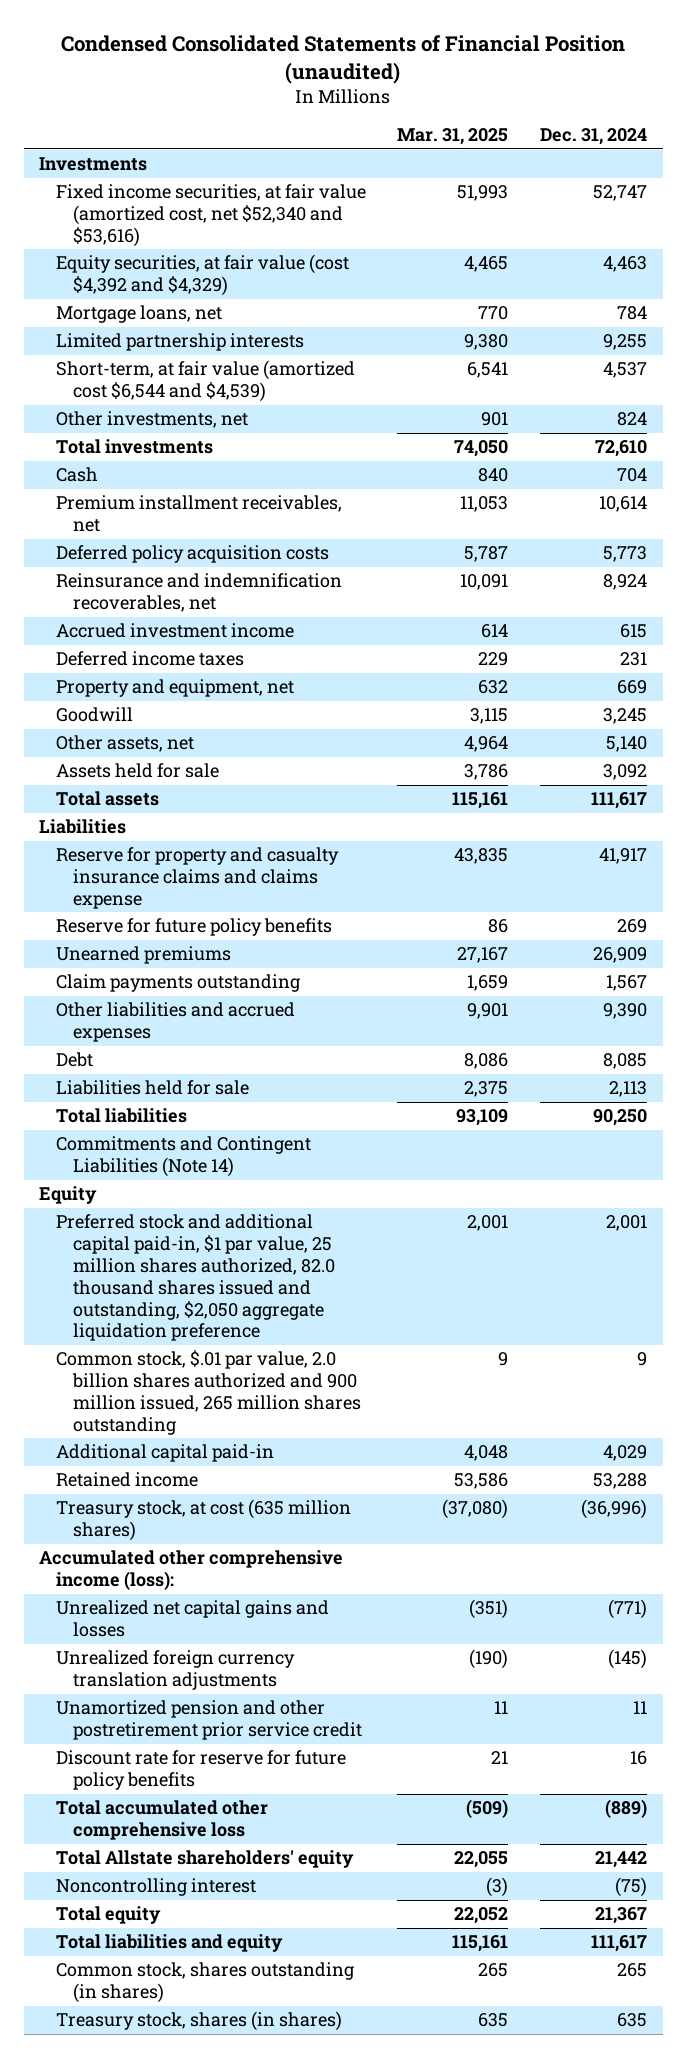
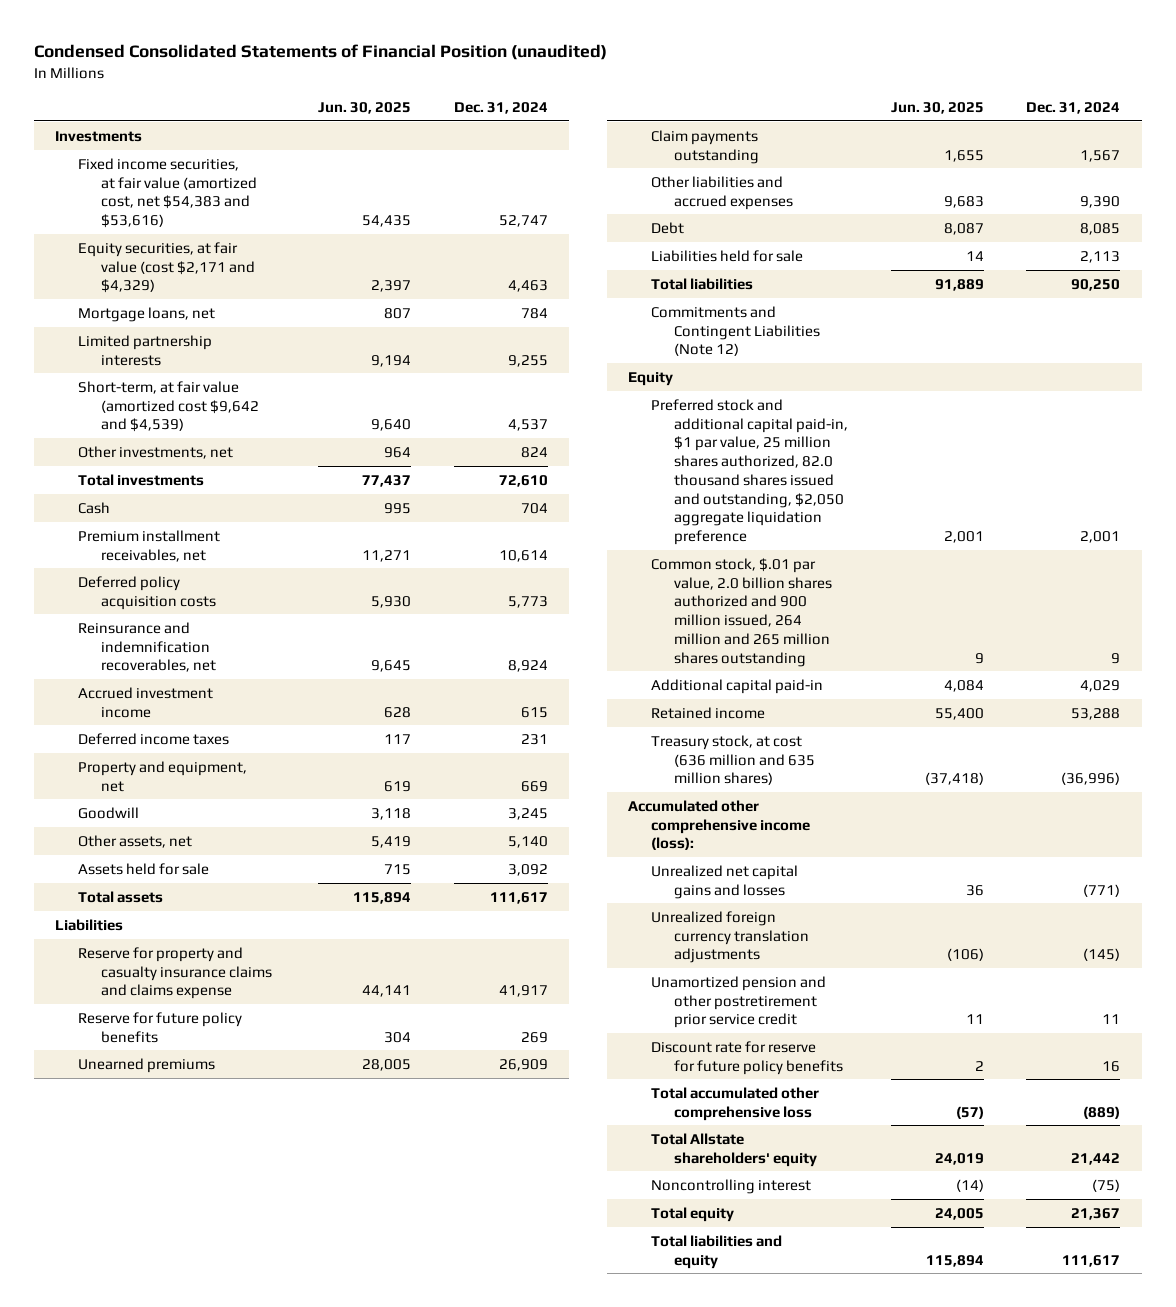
- | Mar. 31, 2025 | Dec. 31, 2024
+ | Jun. 30, 2025 | Dec. 31, 2024
- Fixed income securities, at fair value (amortized cost, net $52,340 and $53,616) | 51,993 | 52,747
- Equity securities, at fair value (cost $4,392 and $4,329) | 4,465 | 4,463
+ Fixed income securities, at fair value (amortized cost, net $54,383 and $53,616) | 54,435 | 52,747
+ Equity securities, at fair value (cost $2,171 and $4,329) | 2,397 | 4,463
- Short-term, at fair value (amortized cost $6,544 and $4,539) | 6,541 | 4,537
+ Short-term, at fair value (amortized cost $9,642 and $4,539) | 9,640 | 4,537
- Commitments and Contingent Liabilities (Note 14)
+ Commitments and Contingent Liabilities (Note 12)
- Common stock, $.01 par value, 2.0 billion shares authorized and 900 million issued, 265 million shares outstanding | 9 | 9
+ Common stock, $.01 par value, 2.0 billion shares authorized and 900 million issued, 264 million and 265 million shares outstanding | 9 | 9
- Treasury stock, at cost (635 million shares) | (37,080) | (36,996)
+ Treasury stock, at cost (636 million and 635 million shares) | (37,418) | (36,996)
- Common stock, shares outstanding (in shares) | 265 | 265
- Treasury stock, shares (in shares) | 635 | 635

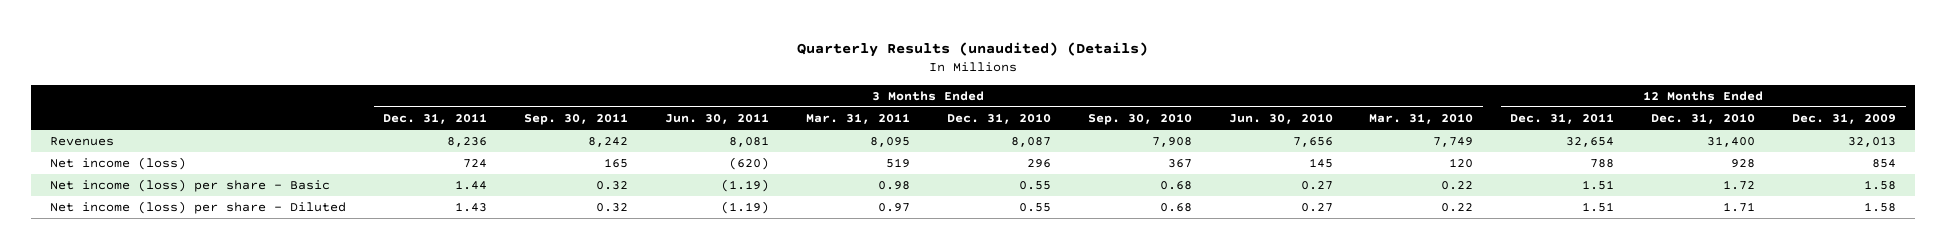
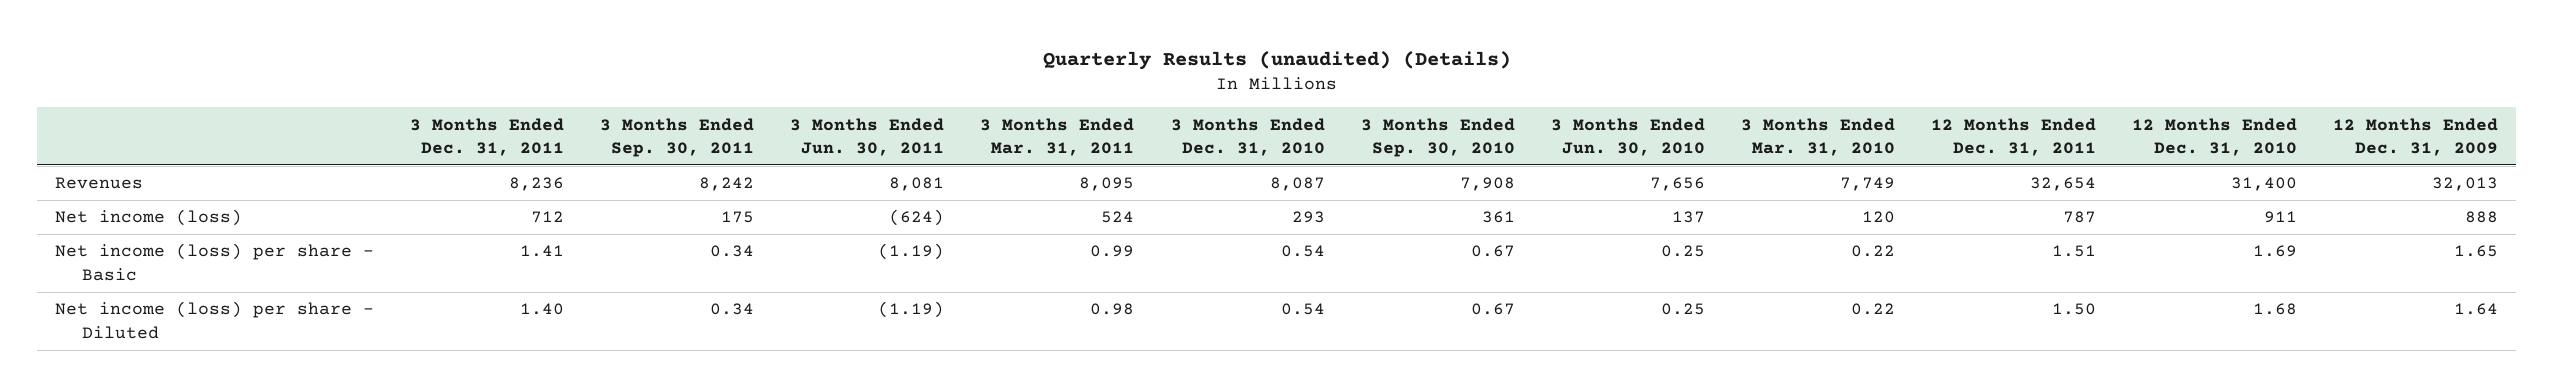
- Net income (loss) | 724 | 165 | (620) | 519 | 296 | 367 | 145 | 120 | 788 | 928 | 854
- Net income (loss) per share - Basic | 1.44 | 0.32 | (1.19) | 0.98 | 0.55 | 0.68 | 0.27 | 0.22 | 1.51 | 1.72 | 1.58
- Net income (loss) per share - Diluted | 1.43 | 0.32 | (1.19) | 0.97 | 0.55 | 0.68 | 0.27 | 0.22 | 1.51 | 1.71 | 1.58
+ Net income (loss) | 712 | 175 | (624) | 524 | 293 | 361 | 137 | 120 | 787 | 911 | 888
+ Net income (loss) per share - Basic | 1.41 | 0.34 | (1.19) | 0.99 | 0.54 | 0.67 | 0.25 | 0.22 | 1.51 | 1.69 | 1.65
+ Net income (loss) per share - Diluted | 1.40 | 0.34 | (1.19) | 0.98 | 0.54 | 0.67 | 0.25 | 0.22 | 1.50 | 1.68 | 1.64

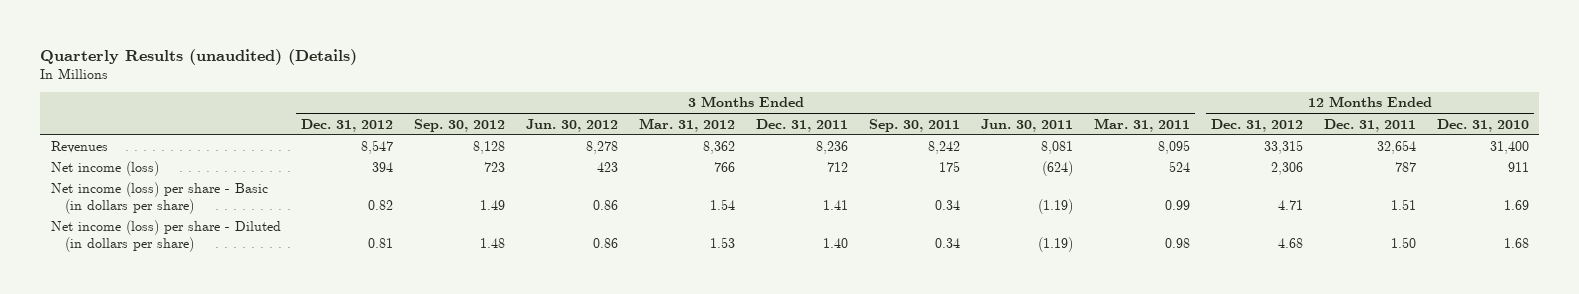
- | 3 Months Ended Dec. 31, 2011 | 3 Months Ended Sep. 30, 2011 | 3 Months Ended Jun. 30, 2011 | 3 Months Ended Mar. 31, 2011 | 3 Months Ended Dec. 31, 2010 | 3 Months Ended Sep. 30, 2010 | 3 Months Ended Jun. 30, 2010 | 3 Months Ended Mar. 31, 2010 | 12 Months Ended Dec. 31, 2011 | 12 Months Ended Dec. 31, 2010 | 12 Months Ended Dec. 31, 2009
+ | 3 Months Ended Dec. 31, 2012 | 3 Months Ended Sep. 30, 2012 | 3 Months Ended Jun. 30, 2012 | 3 Months Ended Mar. 31, 2012 | 3 Months Ended Dec. 31, 2011 | 3 Months Ended Sep. 30, 2011 | 3 Months Ended Jun. 30, 2011 | 3 Months Ended Mar. 31, 2011 | 12 Months Ended Dec. 31, 2012 | 12 Months Ended Dec. 31, 2011 | 12 Months Ended Dec. 31, 2010
- Net income (loss) per share - Basic | 1.41 | 0.34 | (1.19) | 0.99 | 0.54 | 0.67 | 0.25 | 0.22 | 1.51 | 1.69 | 1.65
- Net income (loss) per share - Diluted | 1.40 | 0.34 | (1.19) | 0.98 | 0.54 | 0.67 | 0.25 | 0.22 | 1.50 | 1.68 | 1.64
+ Net income (loss) per share - Basic (in dollars per share) | 0.82 | 1.49 | 0.86 | 1.54 | 1.41 | 0.34 | (1.19) | 0.99 | 4.71 | 1.51 | 1.69
+ Net income (loss) per share - Diluted (in dollars per share) | 0.81 | 1.48 | 0.86 | 1.53 | 1.40 | 0.34 | (1.19) | 0.98 | 4.68 | 1.50 | 1.68

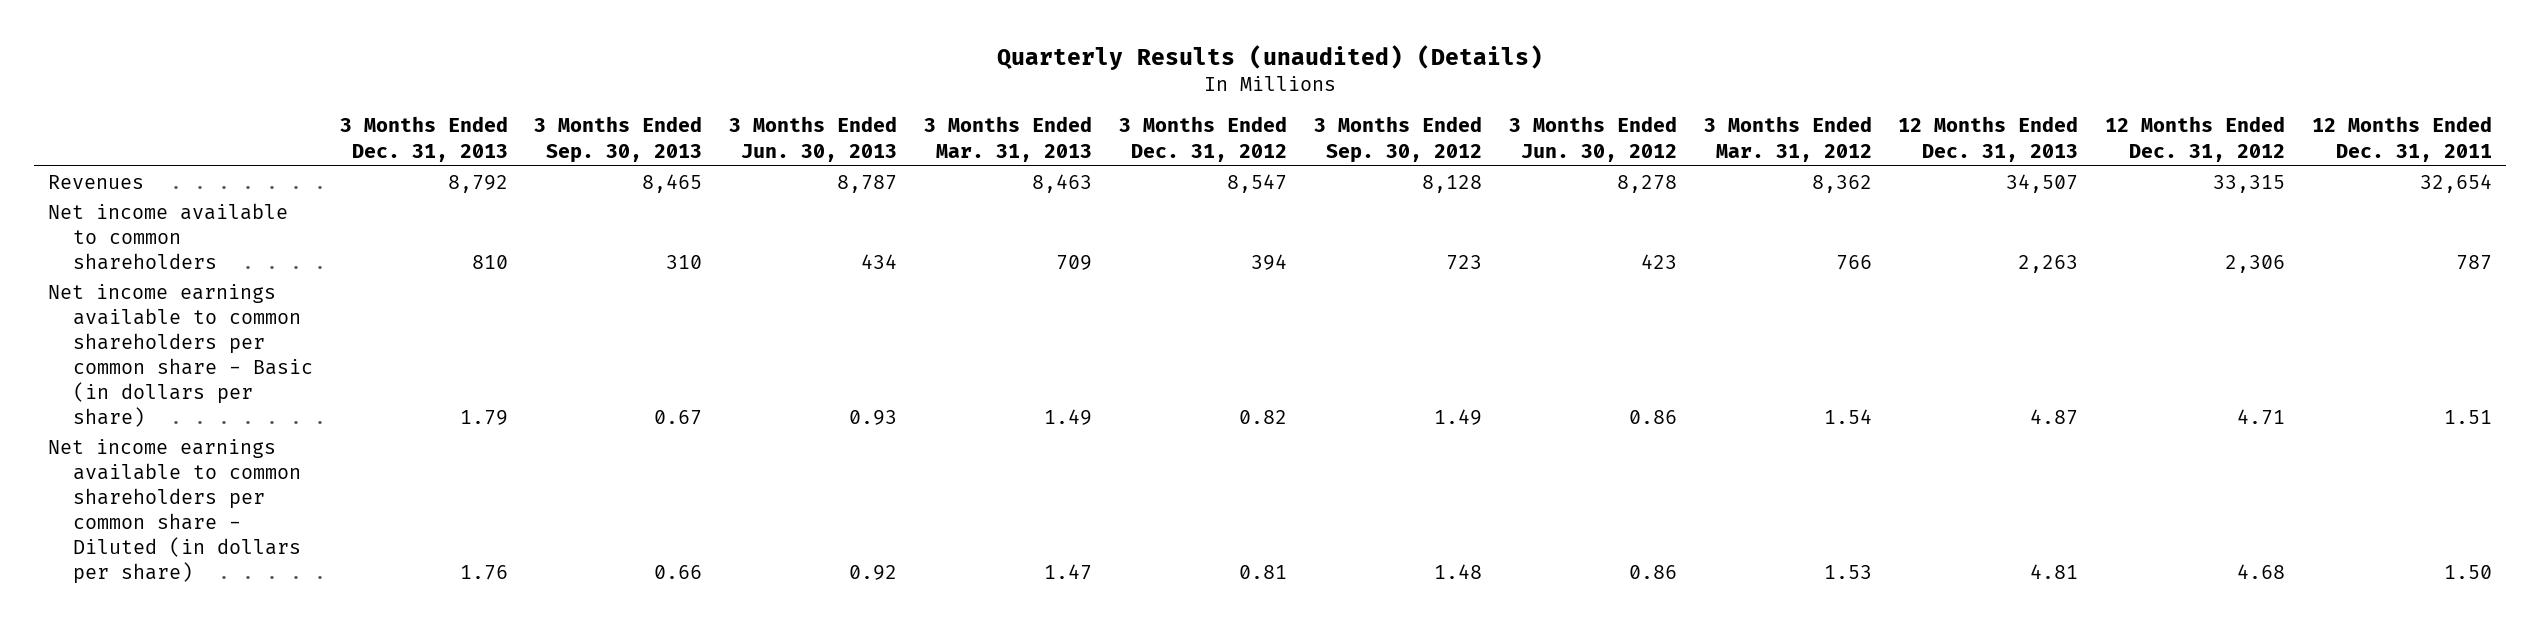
- | 3 Months Ended Dec. 31, 2012 | 3 Months Ended Sep. 30, 2012 | 3 Months Ended Jun. 30, 2012 | 3 Months Ended Mar. 31, 2012 | 3 Months Ended Dec. 31, 2011 | 3 Months Ended Sep. 30, 2011 | 3 Months Ended Jun. 30, 2011 | 3 Months Ended Mar. 31, 2011 | 12 Months Ended Dec. 31, 2012 | 12 Months Ended Dec. 31, 2011 | 12 Months Ended Dec. 31, 2010
+ | 3 Months Ended Dec. 31, 2013 | 3 Months Ended Sep. 30, 2013 | 3 Months Ended Jun. 30, 2013 | 3 Months Ended Mar. 31, 2013 | 3 Months Ended Dec. 31, 2012 | 3 Months Ended Sep. 30, 2012 | 3 Months Ended Jun. 30, 2012 | 3 Months Ended Mar. 31, 2012 | 12 Months Ended Dec. 31, 2013 | 12 Months Ended Dec. 31, 2012 | 12 Months Ended Dec. 31, 2011
- Net income (loss) | 394 | 723 | 423 | 766 | 712 | 175 | (624) | 524 | 2,306 | 787 | 911
- Net income (loss) per share - Basic (in dollars per share) | 0.82 | 1.49 | 0.86 | 1.54 | 1.41 | 0.34 | (1.19) | 0.99 | 4.71 | 1.51 | 1.69
- Net income (loss) per share - Diluted (in dollars per share) | 0.81 | 1.48 | 0.86 | 1.53 | 1.40 | 0.34 | (1.19) | 0.98 | 4.68 | 1.50 | 1.68
+ Net income available to common shareholders | 810 | 310 | 434 | 709 | 394 | 723 | 423 | 766 | 2,263 | 2,306 | 787
+ Net income earnings available to common shareholders per common share - Basic (in dollars per share) | 1.79 | 0.67 | 0.93 | 1.49 | 0.82 | 1.49 | 0.86 | 1.54 | 4.87 | 4.71 | 1.51
+ Net income earnings available to common shareholders per common share - Diluted (in dollars per share) | 1.76 | 0.66 | 0.92 | 1.47 | 0.81 | 1.48 | 0.86 | 1.53 | 4.81 | 4.68 | 1.50

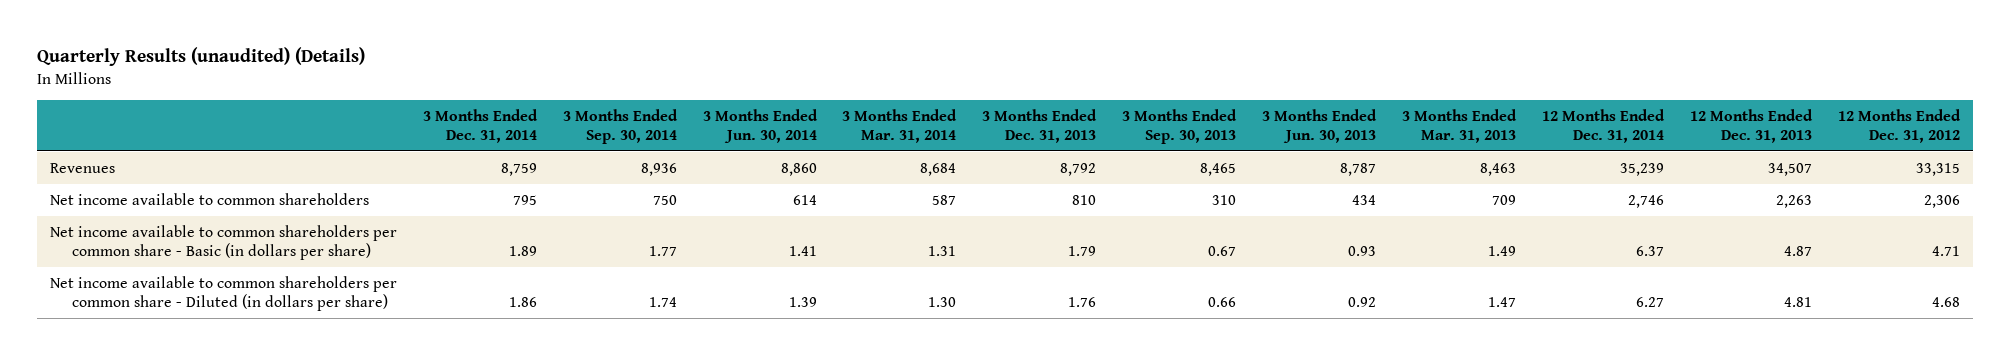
- | 3 Months Ended Dec. 31, 2013 | 3 Months Ended Sep. 30, 2013 | 3 Months Ended Jun. 30, 2013 | 3 Months Ended Mar. 31, 2013 | 3 Months Ended Dec. 31, 2012 | 3 Months Ended Sep. 30, 2012 | 3 Months Ended Jun. 30, 2012 | 3 Months Ended Mar. 31, 2012 | 12 Months Ended Dec. 31, 2013 | 12 Months Ended Dec. 31, 2012 | 12 Months Ended Dec. 31, 2011
+ | 3 Months Ended Dec. 31, 2014 | 3 Months Ended Sep. 30, 2014 | 3 Months Ended Jun. 30, 2014 | 3 Months Ended Mar. 31, 2014 | 3 Months Ended Dec. 31, 2013 | 3 Months Ended Sep. 30, 2013 | 3 Months Ended Jun. 30, 2013 | 3 Months Ended Mar. 31, 2013 | 12 Months Ended Dec. 31, 2014 | 12 Months Ended Dec. 31, 2013 | 12 Months Ended Dec. 31, 2012
- Net income earnings available to common shareholders per common share - Basic (in dollars per share) | 1.79 | 0.67 | 0.93 | 1.49 | 0.82 | 1.49 | 0.86 | 1.54 | 4.87 | 4.71 | 1.51
- Net income earnings available to common shareholders per common share - Diluted (in dollars per share) | 1.76 | 0.66 | 0.92 | 1.47 | 0.81 | 1.48 | 0.86 | 1.53 | 4.81 | 4.68 | 1.50
+ Net income available to common shareholders per common share - Basic (in dollars per share) | 1.89 | 1.77 | 1.41 | 1.31 | 1.79 | 0.67 | 0.93 | 1.49 | 6.37 | 4.87 | 4.71
+ Net income available to common shareholders per common share - Diluted (in dollars per share) | 1.86 | 1.74 | 1.39 | 1.30 | 1.76 | 0.66 | 0.92 | 1.47 | 6.27 | 4.81 | 4.68

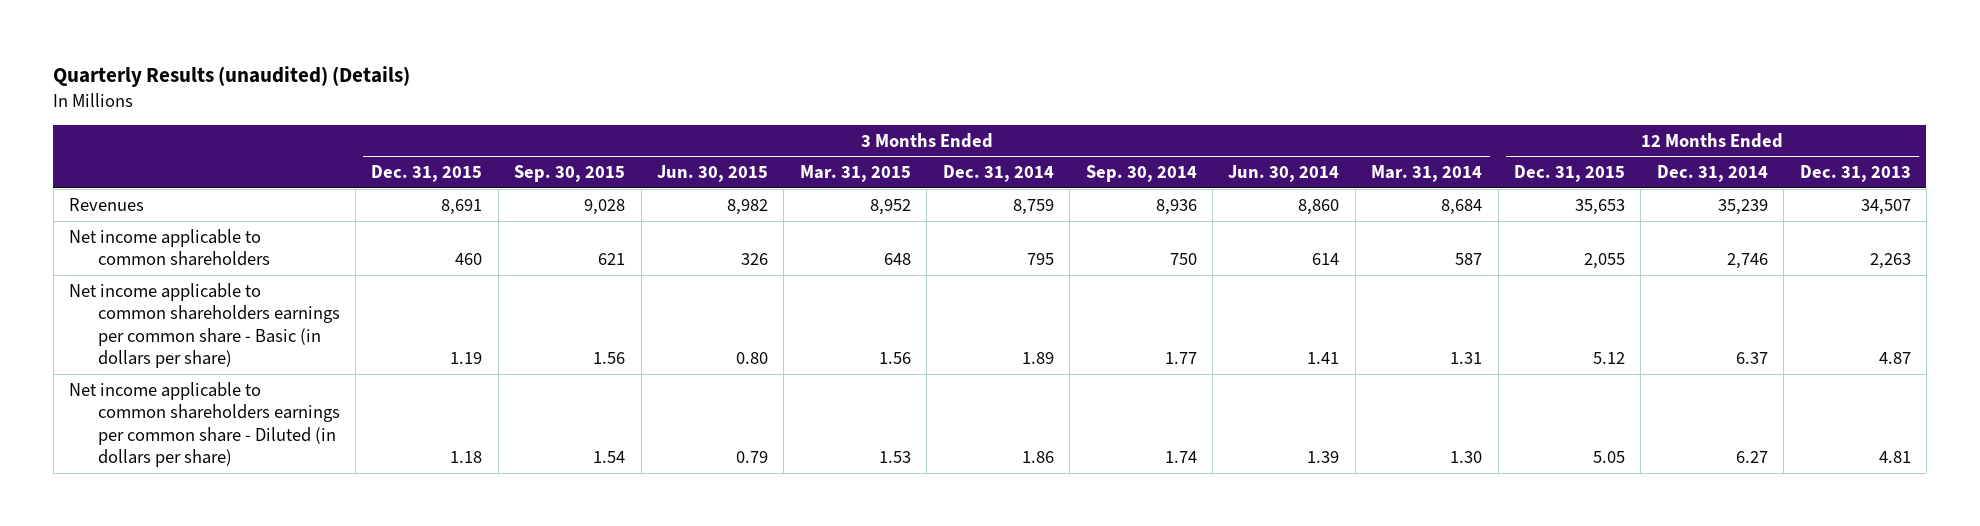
- | 3 Months Ended Dec. 31, 2014 | 3 Months Ended Sep. 30, 2014 | 3 Months Ended Jun. 30, 2014 | 3 Months Ended Mar. 31, 2014 | 3 Months Ended Dec. 31, 2013 | 3 Months Ended Sep. 30, 2013 | 3 Months Ended Jun. 30, 2013 | 3 Months Ended Mar. 31, 2013 | 12 Months Ended Dec. 31, 2014 | 12 Months Ended Dec. 31, 2013 | 12 Months Ended Dec. 31, 2012
+ | 3 Months Ended Dec. 31, 2015 | 3 Months Ended Sep. 30, 2015 | 3 Months Ended Jun. 30, 2015 | 3 Months Ended Mar. 31, 2015 | 3 Months Ended Dec. 31, 2014 | 3 Months Ended Sep. 30, 2014 | 3 Months Ended Jun. 30, 2014 | 3 Months Ended Mar. 31, 2014 | 12 Months Ended Dec. 31, 2015 | 12 Months Ended Dec. 31, 2014 | 12 Months Ended Dec. 31, 2013
- Net income available to common shareholders | 795 | 750 | 614 | 587 | 810 | 310 | 434 | 709 | 2,746 | 2,263 | 2,306
- Net income available to common shareholders per common share - Basic (in dollars per share) | 1.89 | 1.77 | 1.41 | 1.31 | 1.79 | 0.67 | 0.93 | 1.49 | 6.37 | 4.87 | 4.71
- Net income available to common shareholders per common share - Diluted (in dollars per share) | 1.86 | 1.74 | 1.39 | 1.30 | 1.76 | 0.66 | 0.92 | 1.47 | 6.27 | 4.81 | 4.68
+ Net income applicable to common shareholders | 460 | 621 | 326 | 648 | 795 | 750 | 614 | 587 | 2,055 | 2,746 | 2,263
+ Net income applicable to common shareholders earnings per common share - Basic (in dollars per share) | 1.19 | 1.56 | 0.80 | 1.56 | 1.89 | 1.77 | 1.41 | 1.31 | 5.12 | 6.37 | 4.87
+ Net income applicable to common shareholders earnings per common share - Diluted (in dollars per share) | 1.18 | 1.54 | 0.79 | 1.53 | 1.86 | 1.74 | 1.39 | 1.30 | 5.05 | 6.27 | 4.81

